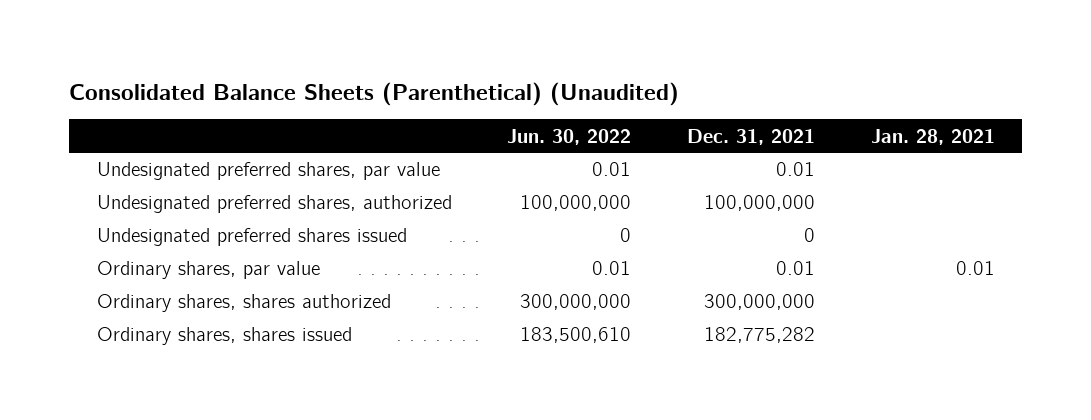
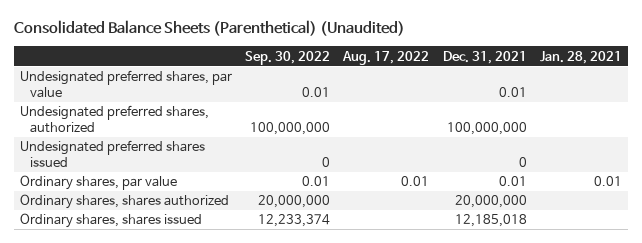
- | Jun. 30, 2022 | Dec. 31, 2021 | Jan. 28, 2021
+ | Sep. 30, 2022 | Aug. 17, 2022 | Dec. 31, 2021 | Jan. 28, 2021
- Ordinary shares, shares authorized | 300,000,000 | 300,000,000 |
- Ordinary shares, shares issued | 183,500,610 | 182,775,282 |
+ Ordinary shares, shares authorized | 20,000,000 | | 20,000,000 |
+ Ordinary shares, shares issued | 12,233,374 | | 12,185,018 |

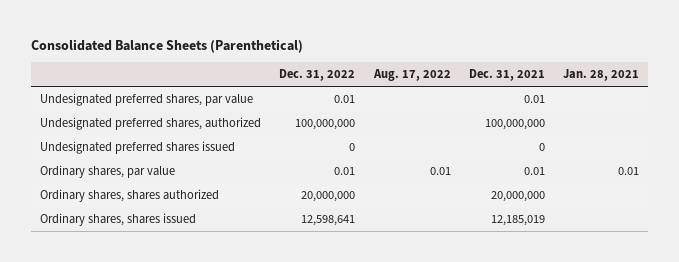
- Consolidated Balance Sheets (Parenthetical) (Unaudited)
+ Consolidated Balance Sheets (Parenthetical)
- | Sep. 30, 2022 | Aug. 17, 2022 | Dec. 31, 2021 | Jan. 28, 2021
+ | Dec. 31, 2022 | Aug. 17, 2022 | Dec. 31, 2021 | Jan. 28, 2021
- Ordinary shares, shares issued | 12,233,374 | | 12,185,018 |
+ Ordinary shares, shares issued | 12,598,641 | | 12,185,019 |

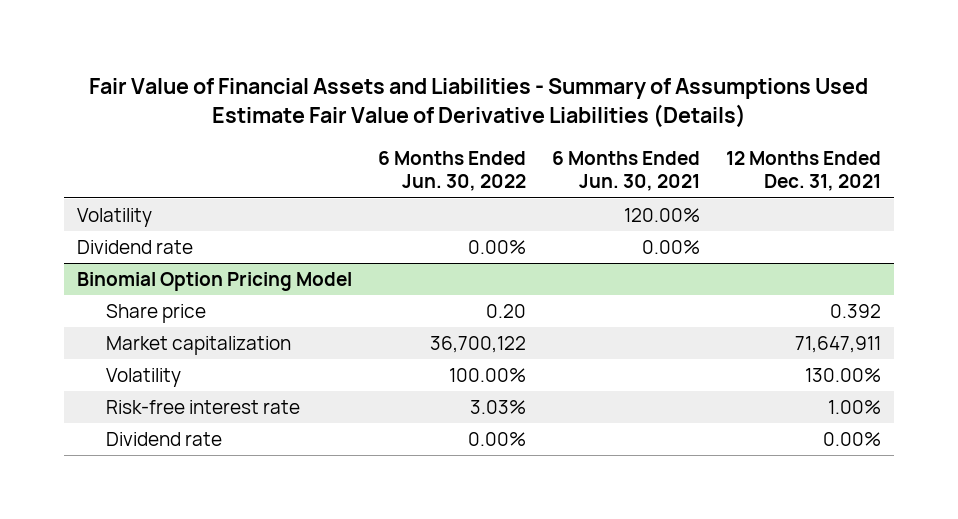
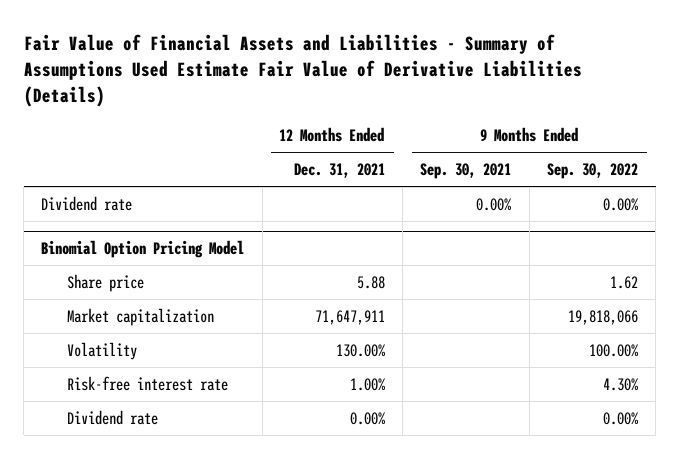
- | 6 Months Ended Jun. 30, 2022 | 6 Months Ended Jun. 30, 2021 | 12 Months Ended Dec. 31, 2021
+ | 12 Months Ended Dec. 31, 2021 | 9 Months Ended Sep. 30, 2021 | 9 Months Ended Sep. 30, 2022
- Volatility | | 120.00% |
@ Binomial Option Pricing Model
- Share price | 0.20 | | 0.392
+ Share price | 5.88 | | 1.62

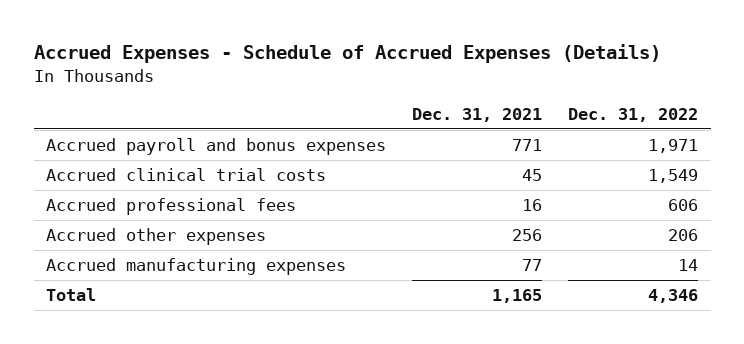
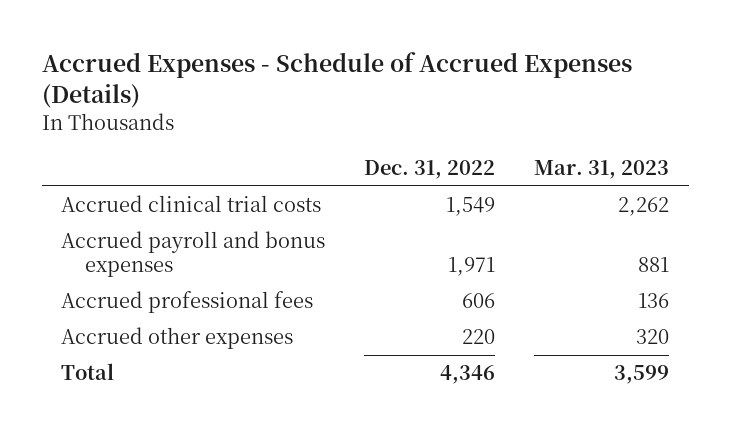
- | Dec. 31, 2021 | Dec. 31, 2022
+ | Dec. 31, 2022 | Mar. 31, 2023
moved down: Accrued payroll and bonus expenses | 1,971 | 881
- Accrued other expenses | 256 | 206
- Accrued manufacturing expenses | 77 | 14
+ Accrued other expenses | 220 | 320

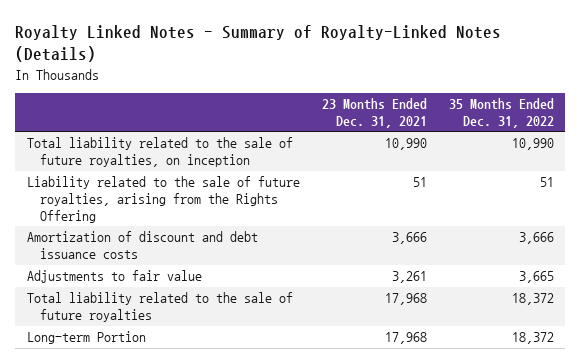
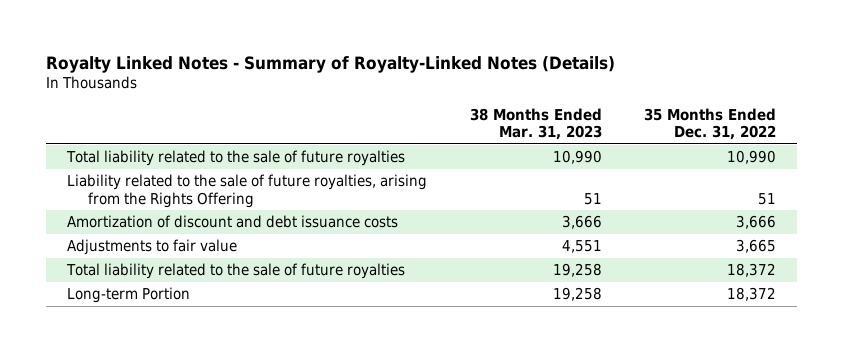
- | 23 Months Ended Dec. 31, 2021 | 35 Months Ended Dec. 31, 2022
+ | 38 Months Ended Mar. 31, 2023 | 35 Months Ended Dec. 31, 2022
- Total liability related to the sale of future royalties, on inception | 10,990 | 10,990
+ Total liability related to the sale of future royalties | 10,990 | 10,990

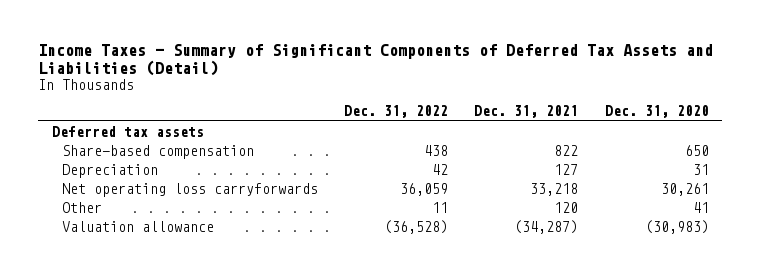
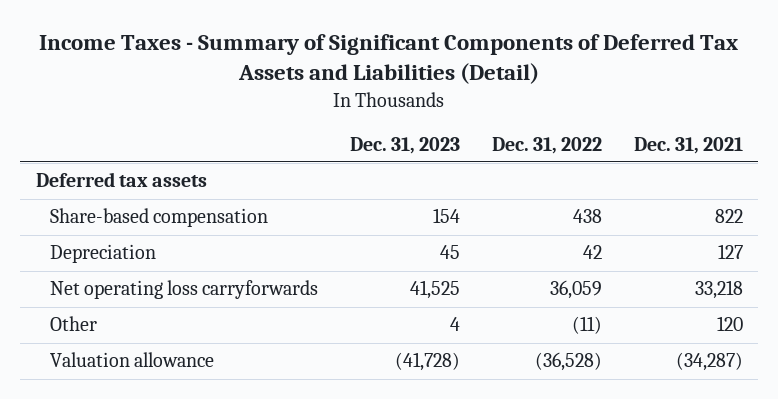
- | Dec. 31, 2022 | Dec. 31, 2021 | Dec. 31, 2020
+ | Dec. 31, 2023 | Dec. 31, 2022 | Dec. 31, 2021
- Other | 11 | 120 | 41
+ Other | 4 | (11) | 120

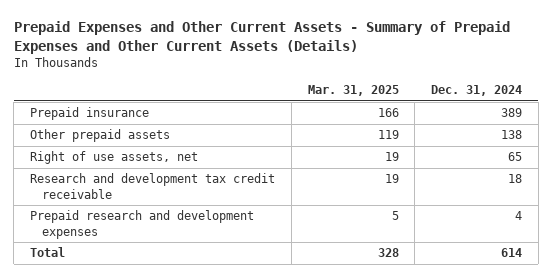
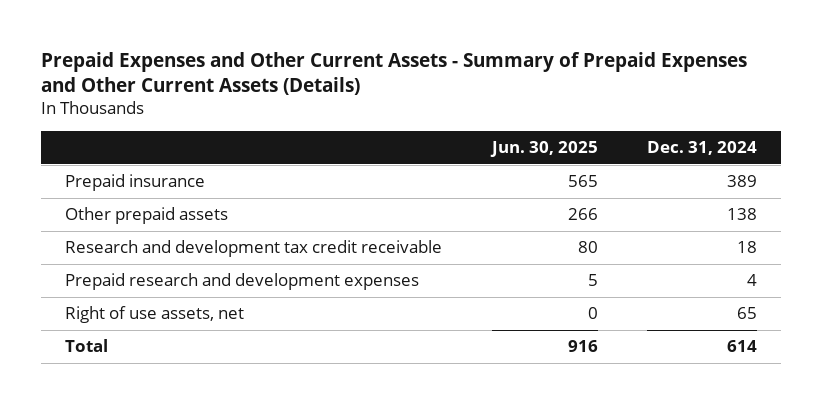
- | Mar. 31, 2025 | Dec. 31, 2024
+ | Jun. 30, 2025 | Dec. 31, 2024
moved down: Right of use assets, net | 0 | 65

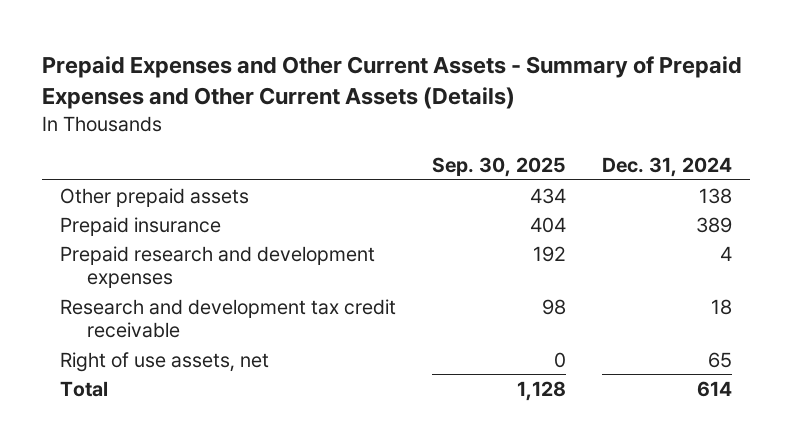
- | Jun. 30, 2025 | Dec. 31, 2024
+ | Sep. 30, 2025 | Dec. 31, 2024
moved down: Prepaid insurance | 404 | 389
moved down: Research and development tax credit receivable | 98 | 18

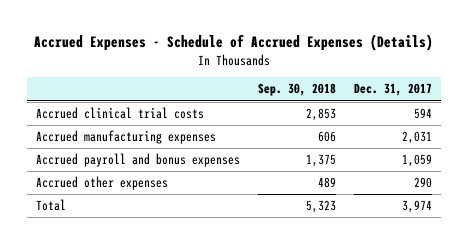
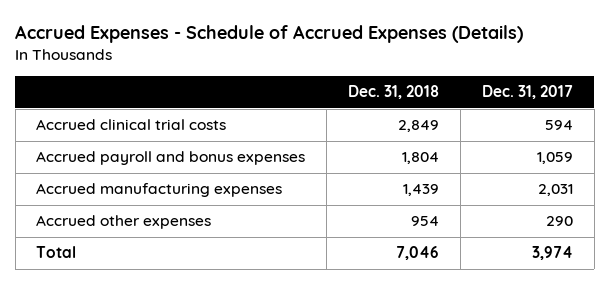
- | Sep. 30, 2018 | Dec. 31, 2017
+ | Dec. 31, 2018 | Dec. 31, 2017
moved down: Accrued manufacturing expenses | 1,439 | 2,031

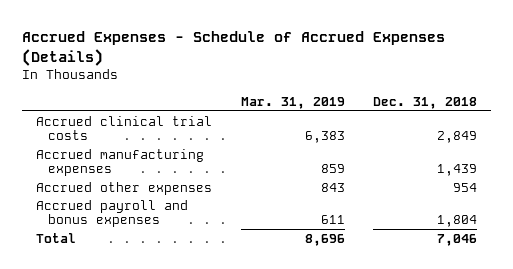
- | Dec. 31, 2018 | Dec. 31, 2017
+ | Mar. 31, 2019 | Dec. 31, 2018
moved down: Accrued payroll and bonus expenses | 611 | 1,804

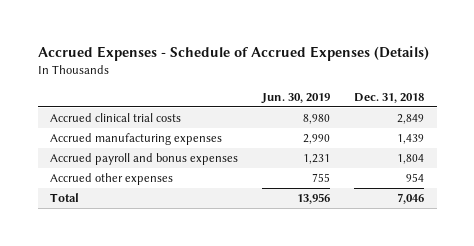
- | Mar. 31, 2019 | Dec. 31, 2018
+ | Jun. 30, 2019 | Dec. 31, 2018
moved down: Accrued other expenses | 755 | 954

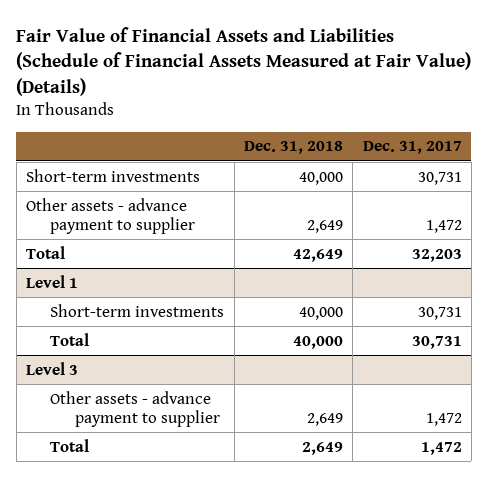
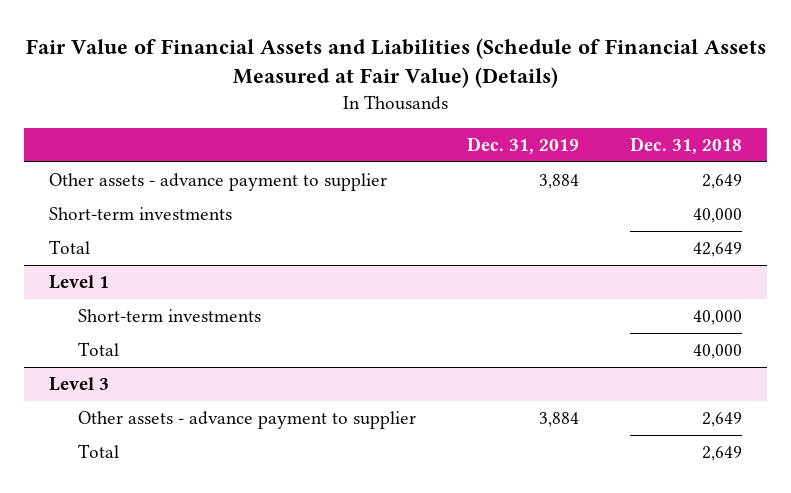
- | Dec. 31, 2018 | Dec. 31, 2017
+ | Dec. 31, 2019 | Dec. 31, 2018
moved down: Short-term investments | | 40,000

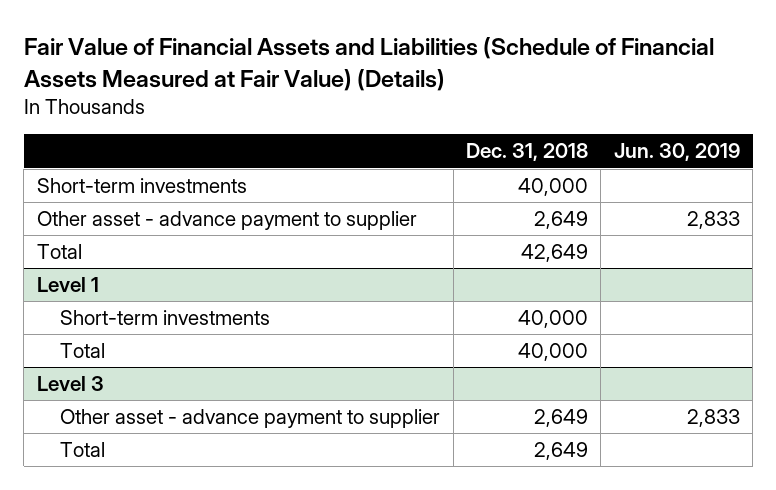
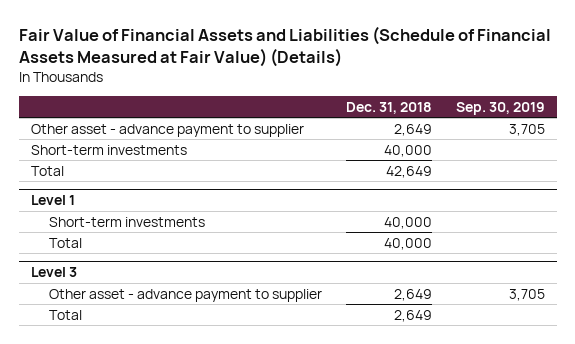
- | Dec. 31, 2018 | Jun. 30, 2019
+ | Dec. 31, 2018 | Sep. 30, 2019
moved down: Short-term investments | 40,000 |

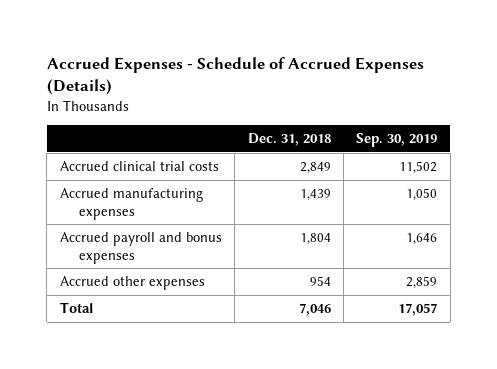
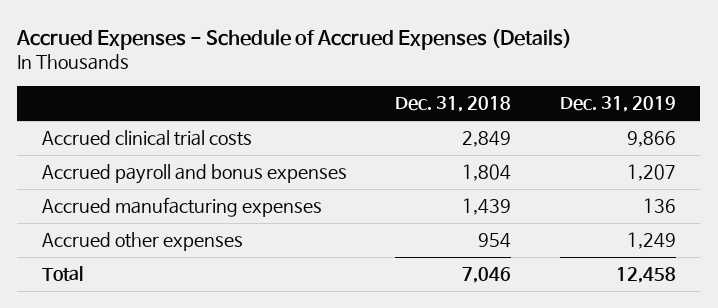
- | Dec. 31, 2018 | Sep. 30, 2019
+ | Dec. 31, 2018 | Dec. 31, 2019
moved down: Accrued manufacturing expenses | 1,439 | 136

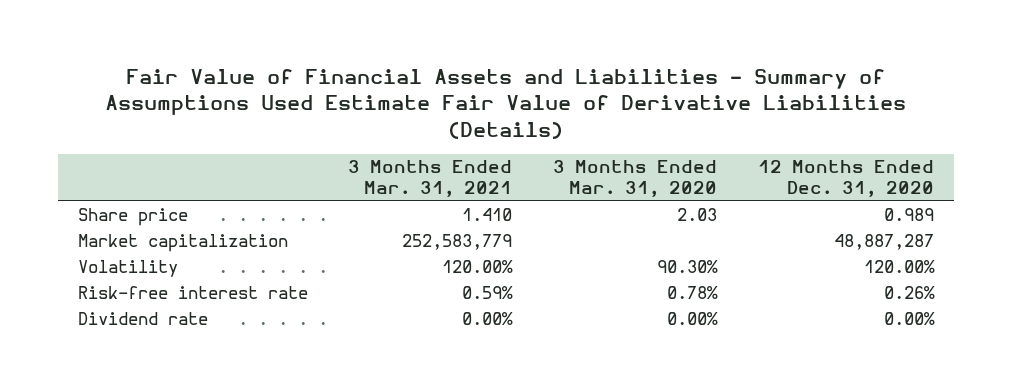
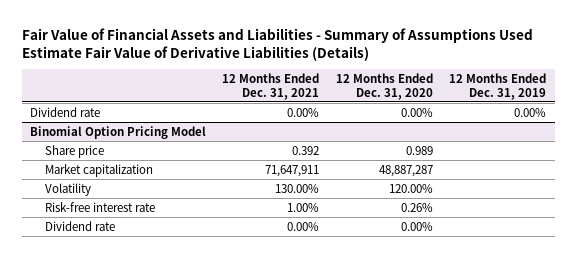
- | 3 Months Ended Mar. 31, 2021 | 3 Months Ended Mar. 31, 2020 | 12 Months Ended Dec. 31, 2020
+ | 12 Months Ended Dec. 31, 2021 | 12 Months Ended Dec. 31, 2020 | 12 Months Ended Dec. 31, 2019
+ Dividend rate | 0.00% | 0.00% | 0.00%
+ Binomial Option Pricing Model

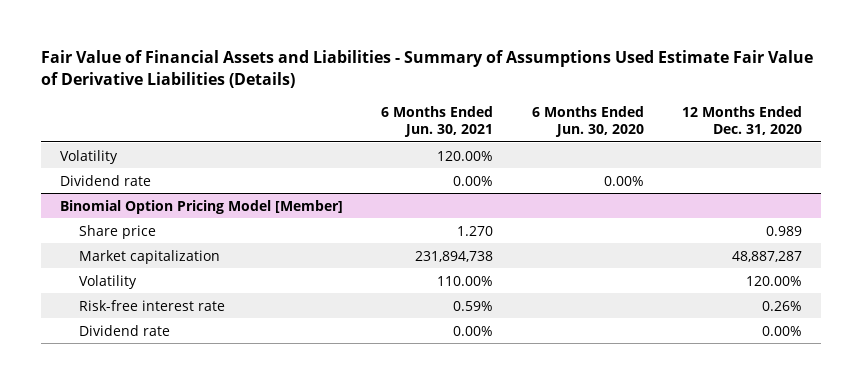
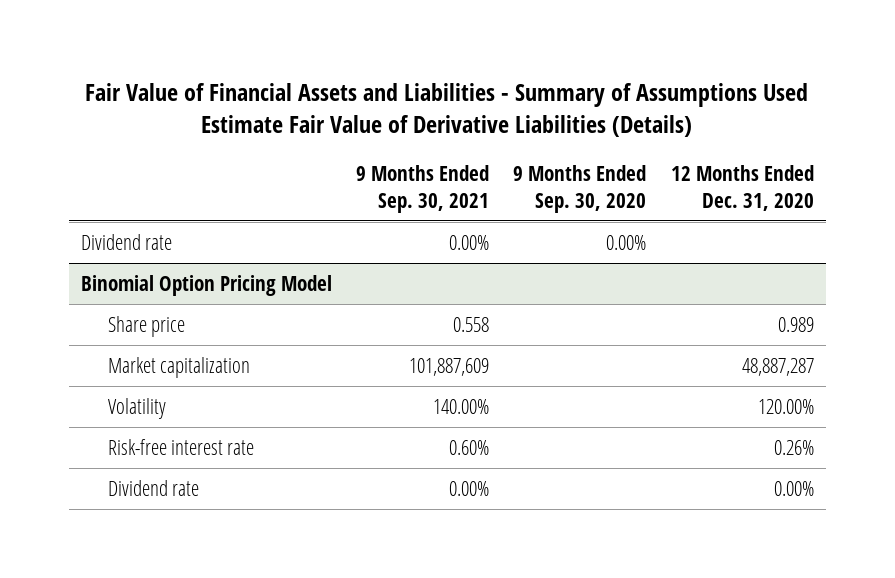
- | 6 Months Ended Jun. 30, 2021 | 6 Months Ended Jun. 30, 2020 | 12 Months Ended Dec. 31, 2020
+ | 9 Months Ended Sep. 30, 2021 | 9 Months Ended Sep. 30, 2020 | 12 Months Ended Dec. 31, 2020
- Volatility | 120.00% | |
- Binomial Option Pricing Model [Member]
+ Binomial Option Pricing Model

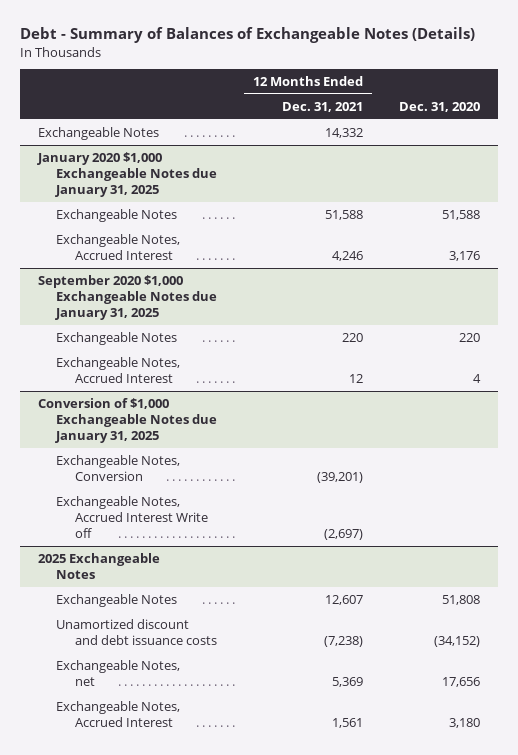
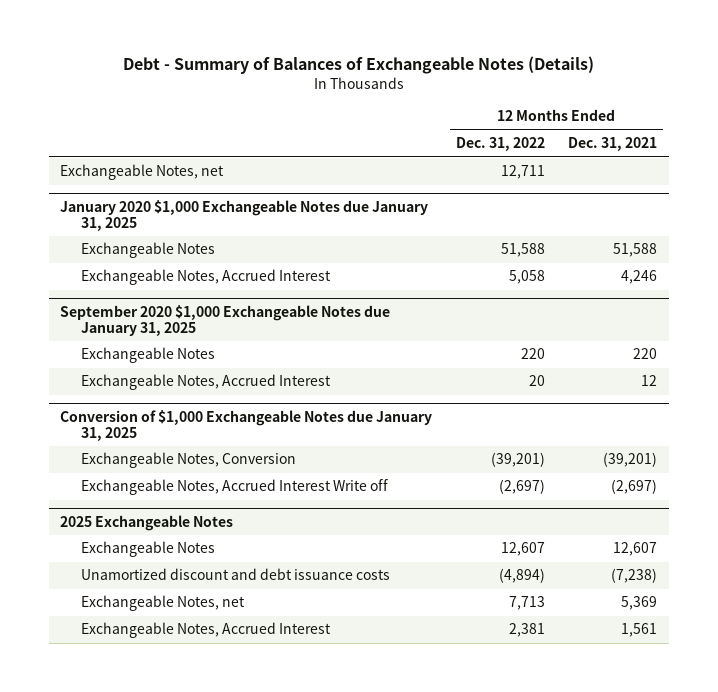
- | 12 Months Ended Dec. 31, 2021 | Dec. 31, 2020
+ | 12 Months Ended Dec. 31, 2022 | 12 Months Ended Dec. 31, 2021
- Exchangeable Notes | 14,332 |
+ Exchangeable Notes, net | 12,711 |

